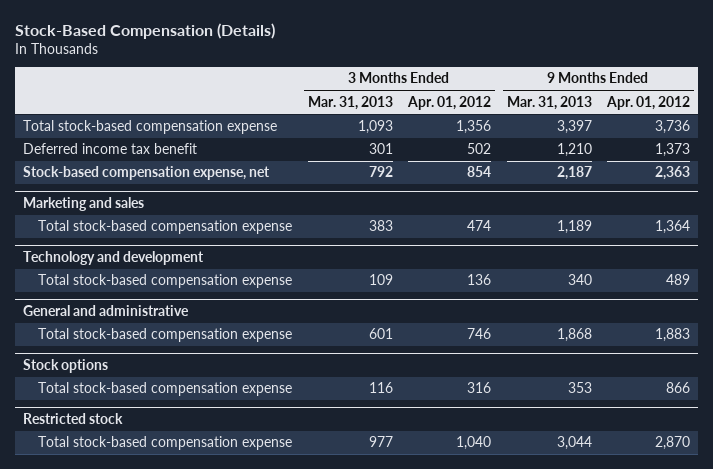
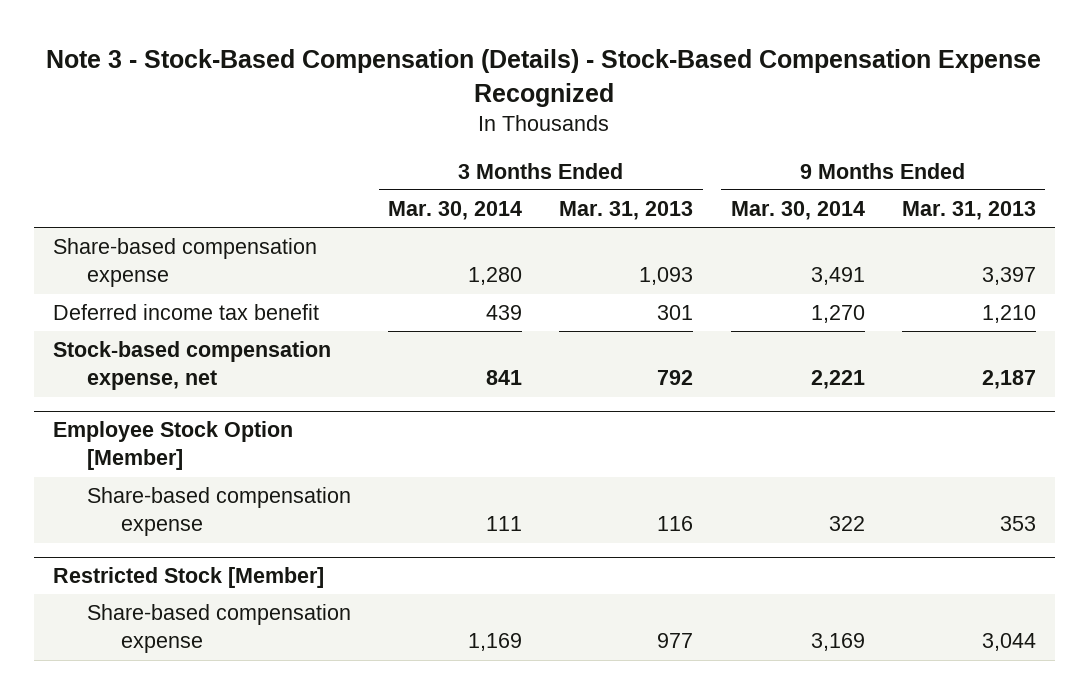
- Stock-Based Compensation (Details)
+ Note 3 - Stock-Based Compensation (Details) - Stock-Based Compensation Expense Recognized
- | 3 Months Ended Mar. 31, 2013 | 3 Months Ended Apr. 01, 2012 | 9 Months Ended Mar. 31, 2013 | 9 Months Ended Apr. 01, 2012
+ | 3 Months Ended Mar. 30, 2014 | 3 Months Ended Mar. 31, 2013 | 9 Months Ended Mar. 30, 2014 | 9 Months Ended Mar. 31, 2013
- Total stock-based compensation expense | 1,093 | 1,356 | 3,397 | 3,736
+ Share-based compensation expense | 1,280 | 1,093 | 3,491 | 3,397
- Marketing and sales
- Total stock-based compensation expense | 383 | 474 | 1,189 | 1,364
- Technology and development
- Total stock-based compensation expense | 109 | 136 | 340 | 489
- General and administrative
- Total stock-based compensation expense | 601 | 746 | 1,868 | 1,883
- Stock options
- Total stock-based compensation expense | 116 | 316 | 353 | 866
- Restricted stock
- Total stock-based compensation expense | 977 | 1,040 | 3,044 | 2,870
+ Employee Stock Option [Member]
+ Share-based compensation expense | 111 | 116 | 322 | 353
+ Restricted Stock [Member]
+ Share-based compensation expense | 1,169 | 977 | 3,169 | 3,044

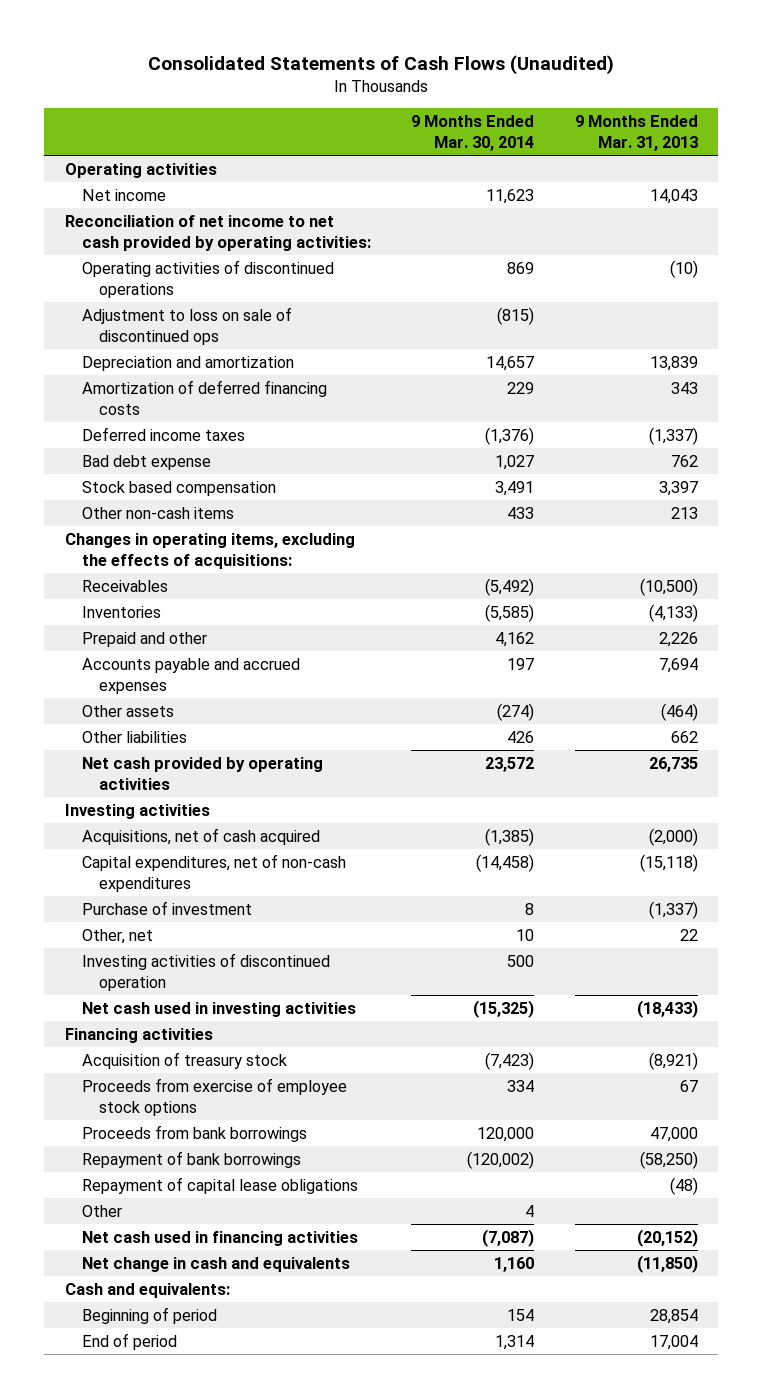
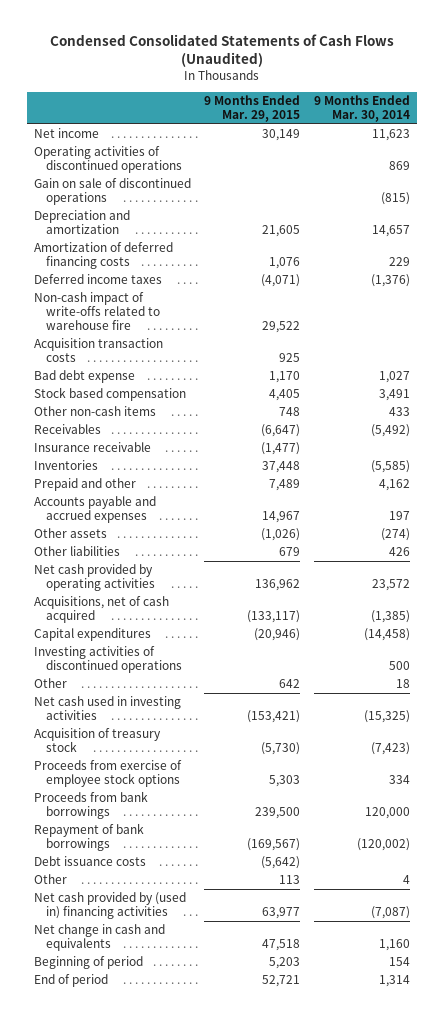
- Consolidated Statements of Cash Flows (Unaudited)
+ Condensed Consolidated Statements of Cash Flows (Unaudited)
- | 9 Months Ended Mar. 30, 2014 | 9 Months Ended Mar. 31, 2013
+ | 9 Months Ended Mar. 29, 2015 | 9 Months Ended Mar. 30, 2014
- Operating activities
- Reconciliation of net income to net cash provided by operating activities:
- Adjustment to loss on sale of discontinued ops | (815) |
+ Gain on sale of discontinued operations | | (815)
+ Non-cash impact of write-offs related to warehouse fire | 29,522 |
+ Acquisition transaction costs | 925 |
- Changes in operating items, excluding the effects of acquisitions:
+ Insurance receivable | (1,477) |
- Investing activities
- Capital expenditures, net of non-cash expenditures | (14,458) | (15,118)
- Purchase of investment | 8 | (1,337)
- Other, net | 10 | 22
- Investing activities of discontinued operation | 500 |
+ Capital expenditures | (20,946) | (14,458)
+ Investing activities of discontinued operations | | 500
+ Other | 642 | 18
- Financing activities
- Repayment of capital lease obligations | | (48)
+ Debt issuance costs | (5,642) |
- Net cash used in financing activities | (7,087) | (20,152)
+ Net cash provided by (used in) financing activities | 63,977 | (7,087)
- Cash and equivalents:

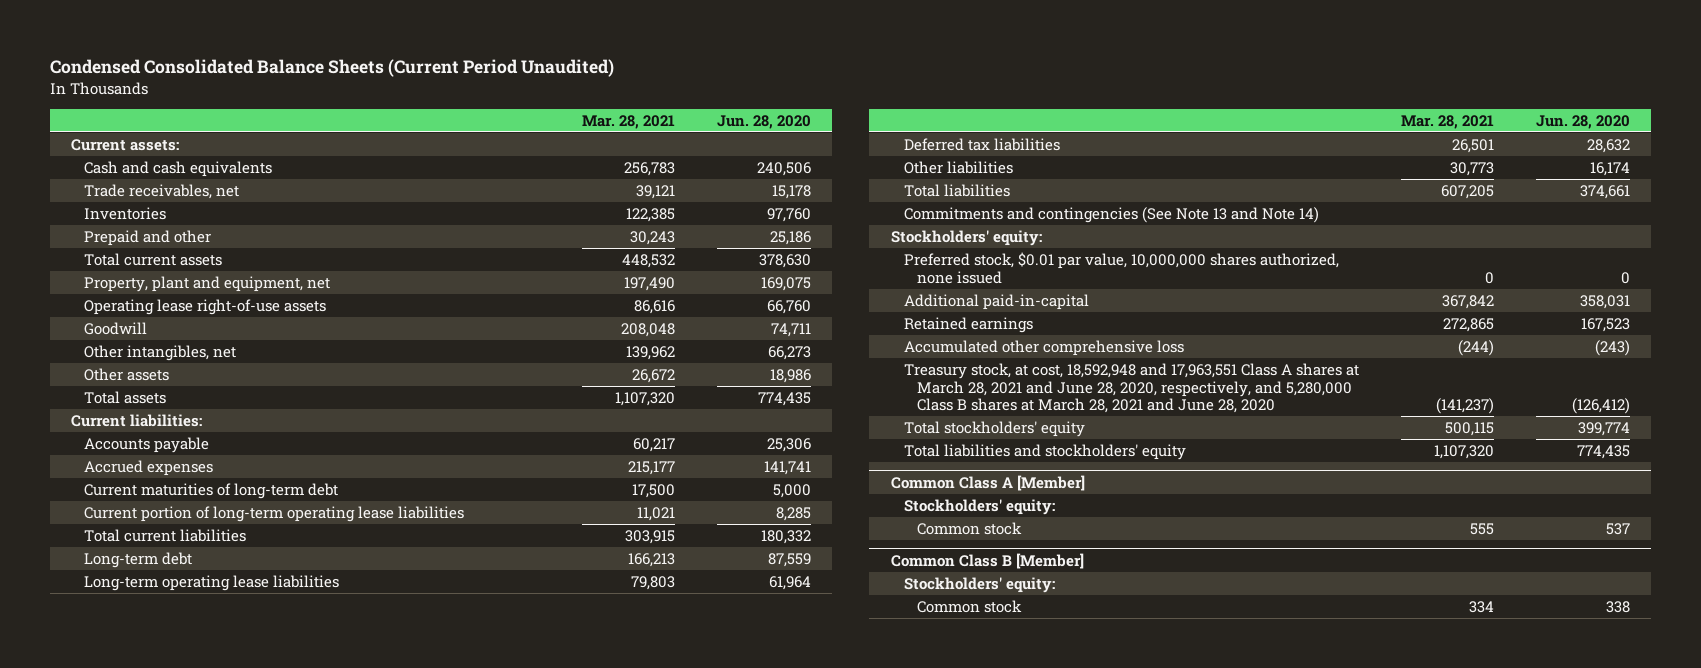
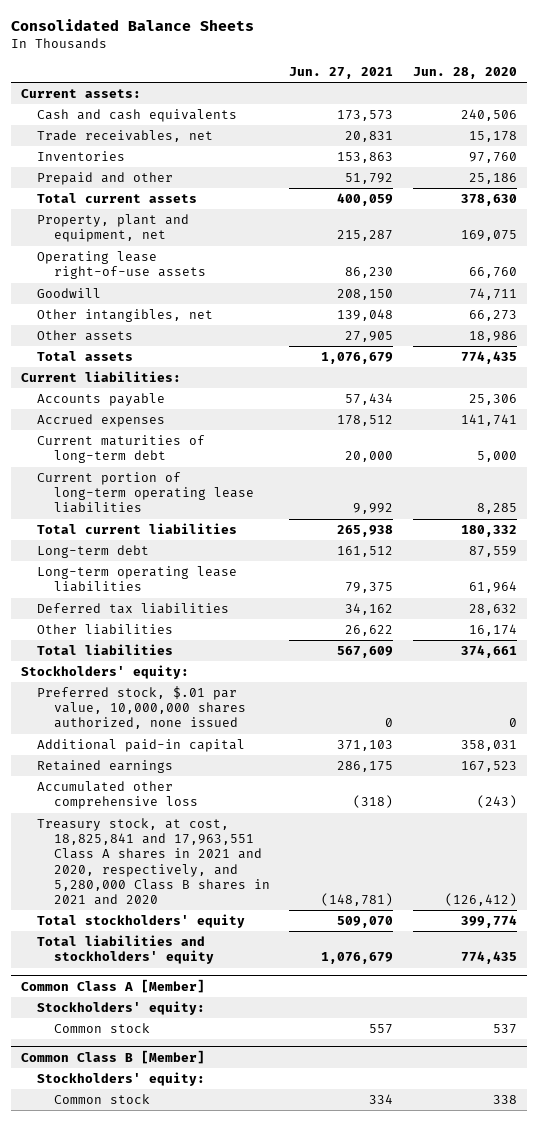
- Condensed Consolidated Balance Sheets (Current Period Unaudited)
+ Consolidated Balance Sheets
- | Mar. 28, 2021 | Jun. 28, 2020
+ | Jun. 27, 2021 | Jun. 28, 2020
- Commitments and contingencies (See Note 13 and Note 14)
- Preferred stock, $0.01 par value, 10,000,000 shares authorized, none issued | 0 | 0
- Additional paid-in-capital | 367,842 | 358,031
+ Preferred stock, $.01 par value, 10,000,000 shares authorized, none issued | 0 | 0
+ Additional paid-in capital | 371,103 | 358,031
- Treasury stock, at cost, 18,592,948 and 17,963,551 Class A shares at March 28, 2021 and June 28, 2020, respectively, and 5,280,000 Class B shares at March 28, 2021 and June 28, 2020 | (141,237) | (126,412)
+ Treasury stock, at cost, 18,825,841 and 17,963,551 Class A shares in 2021 and 2020, respectively, and 5,280,000 Class B shares in 2021 and 2020 | (148,781) | (126,412)

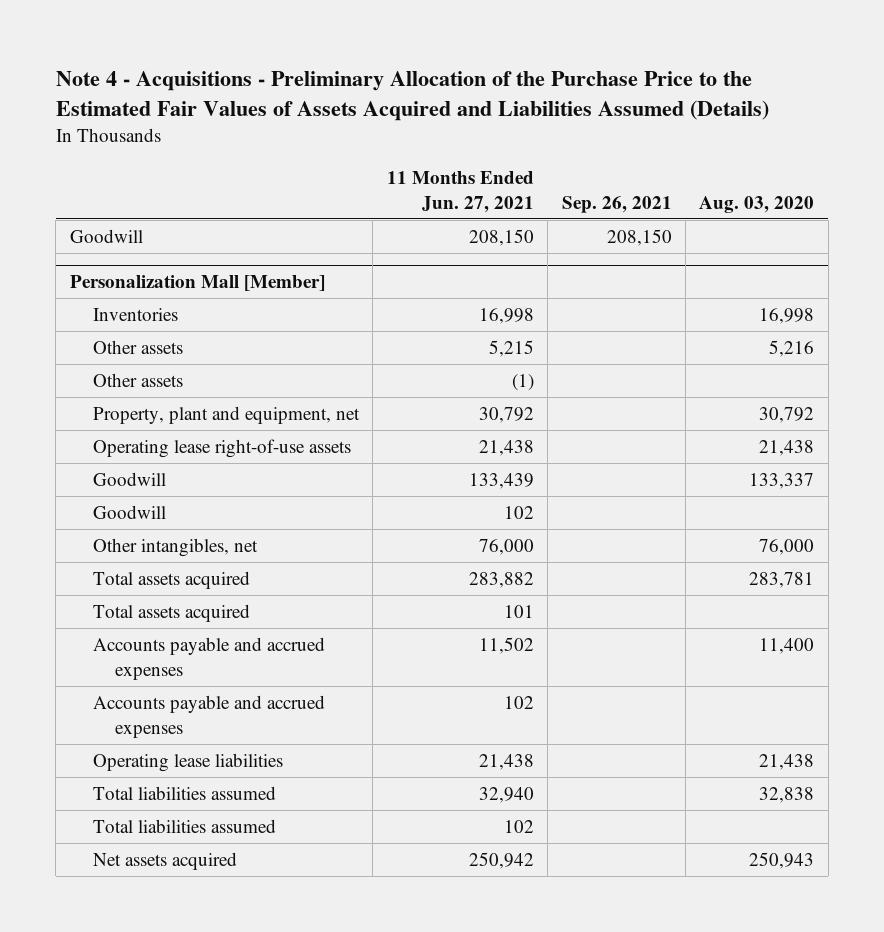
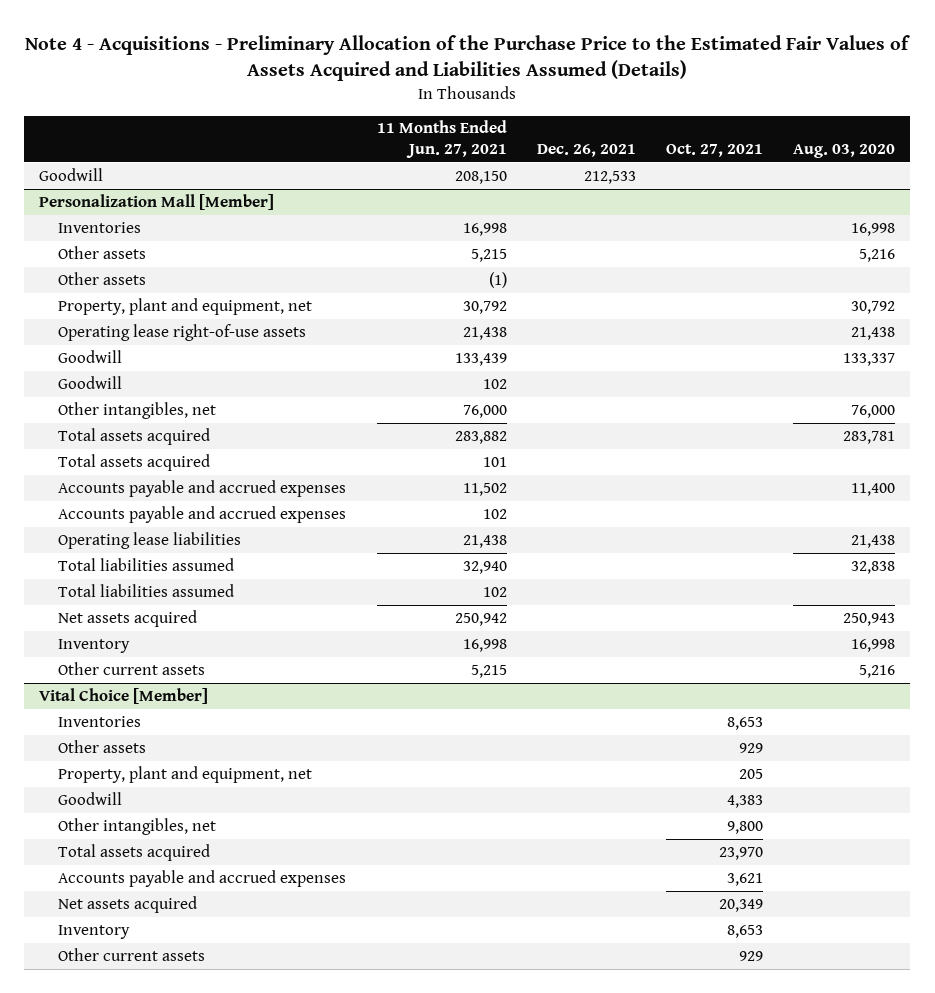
- | 11 Months Ended Jun. 27, 2021 | Sep. 26, 2021 | Aug. 03, 2020
+ | 11 Months Ended Jun. 27, 2021 | Dec. 26, 2021 | Oct. 27, 2021 | Aug. 03, 2020
@ Personalization Mall [Member]
+ Inventory | 16,998 | | | 16,998
+ Other current assets | 5,215 | | | 5,216
+ Vital Choice [Member]
+ Inventories | | | 8,653 |
+ Other assets | | | 929 |
+ Property, plant and equipment, net | | | 205 |
+ Goodwill | | | 4,383 |
+ Other intangibles, net | | | 9,800 |
+ Total assets acquired | | | 23,970 |
+ Accounts payable and accrued expenses | | | 3,621 |
+ Net assets acquired | | | 20,349 |
+ Inventory | | | 8,653 |
+ Other current assets | | | 929 |

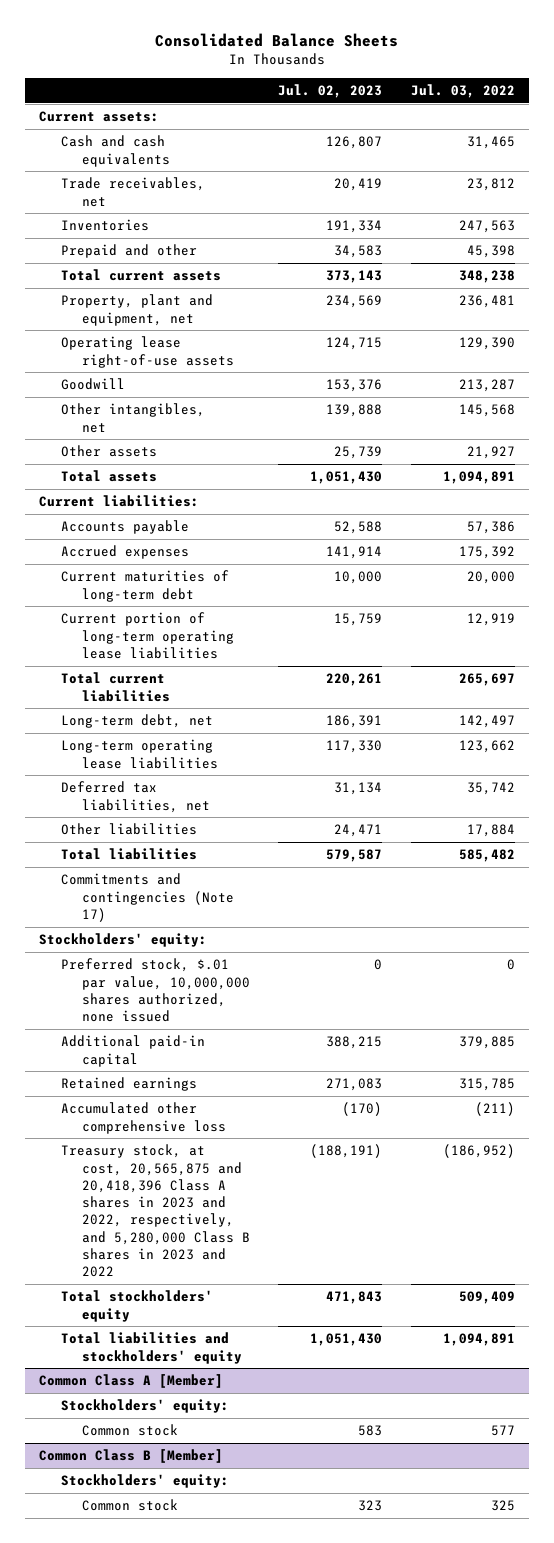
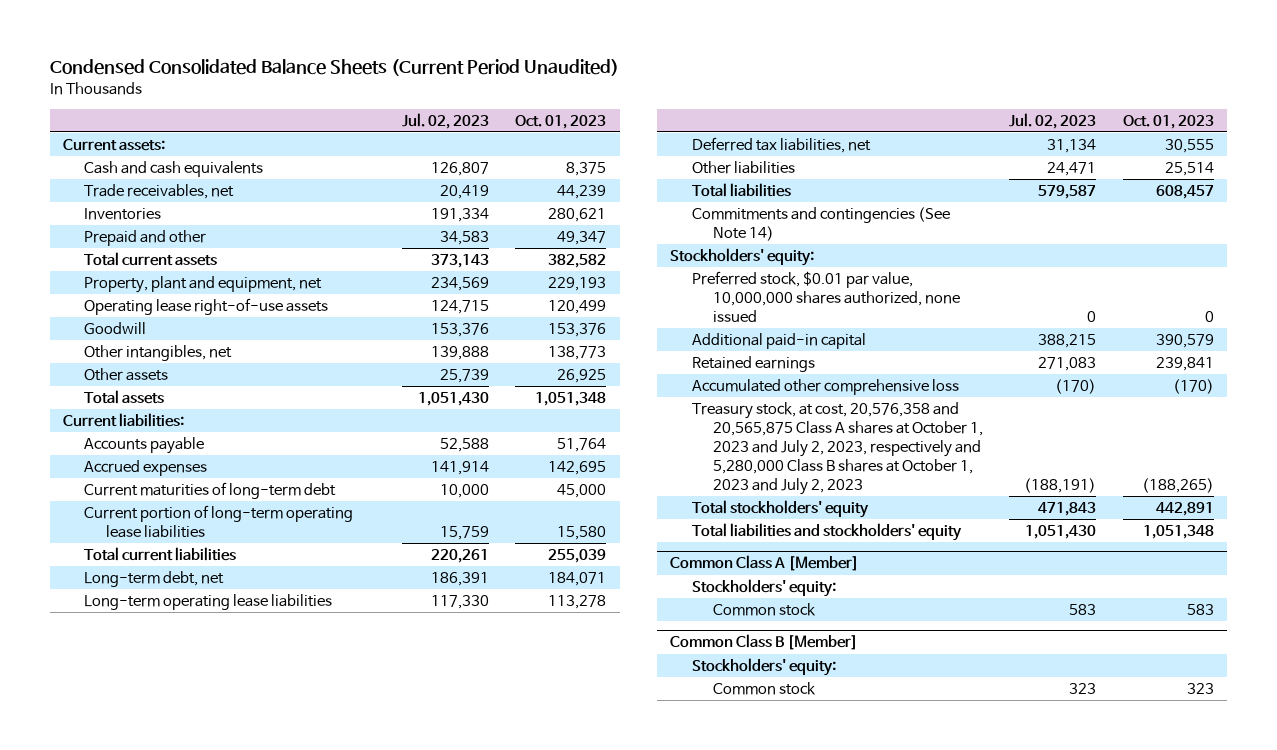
- Consolidated Balance Sheets
+ Condensed Consolidated Balance Sheets (Current Period Unaudited)
- | Jul. 02, 2023 | Jul. 03, 2022
+ | Jul. 02, 2023 | Oct. 01, 2023
- Commitments and contingencies (Note 17)
+ Commitments and contingencies (See Note 14)
- Preferred stock, $.01 par value, 10,000,000 shares authorized, none issued | 0 | 0
+ Preferred stock, $0.01 par value, 10,000,000 shares authorized, none issued | 0 | 0
- Treasury stock, at cost, 20,565,875 and 20,418,396 Class A shares in 2023 and 2022, respectively, and 5,280,000 Class B shares in 2023 and 2022 | (188,191) | (186,952)
+ Treasury stock, at cost, 20,576,358 and 20,565,875 Class A shares at October 1, 2023 and July 2, 2023, respectively and 5,280,000 Class B shares at October 1, 2023 and July 2, 2023 | (188,191) | (188,265)

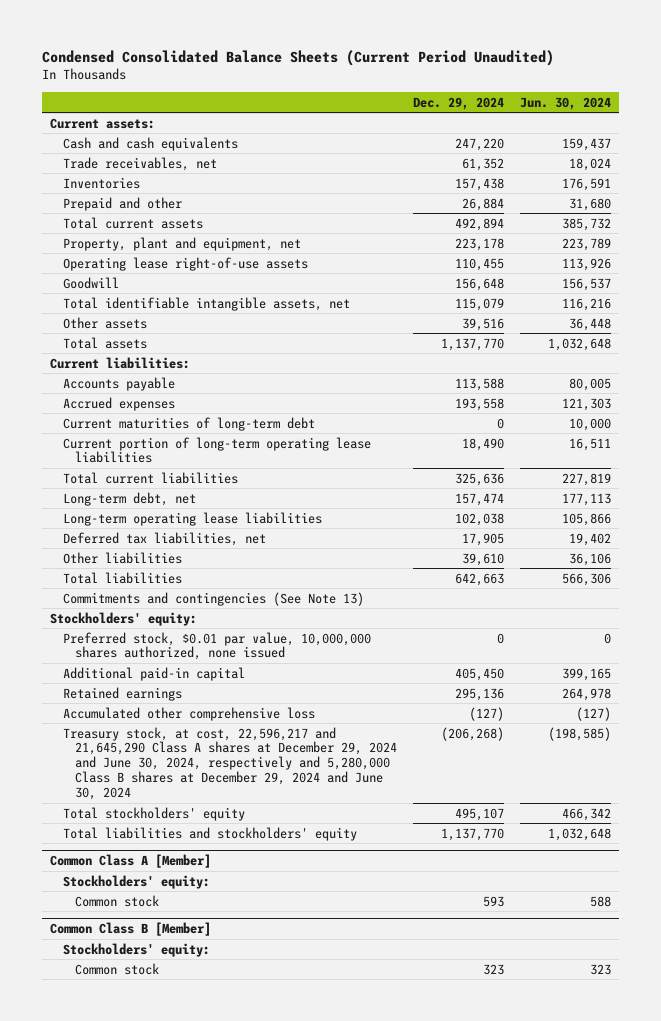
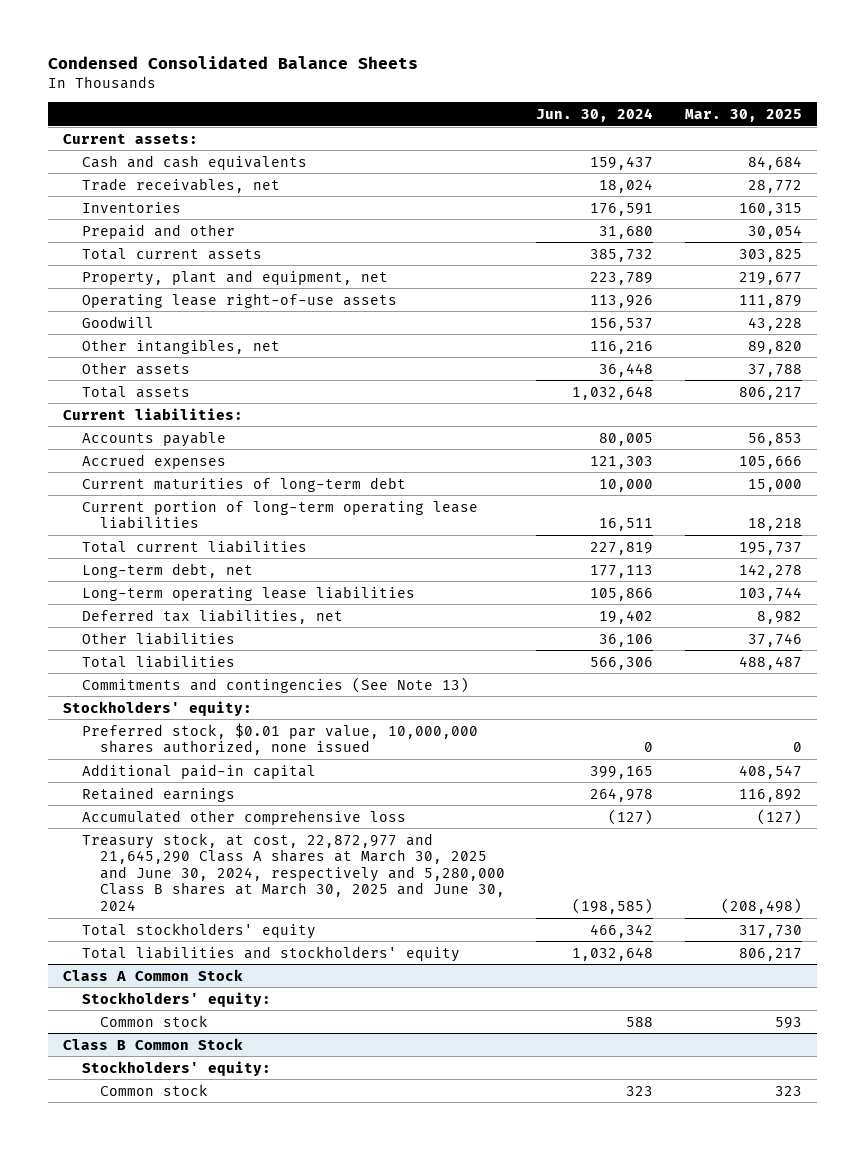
- Condensed Consolidated Balance Sheets (Current Period Unaudited)
+ Condensed Consolidated Balance Sheets
- | Dec. 29, 2024 | Jun. 30, 2024
+ | Jun. 30, 2024 | Mar. 30, 2025
- Total identifiable intangible assets, net | 115,079 | 116,216
+ Other intangibles, net | 116,216 | 89,820
- Treasury stock, at cost, 22,596,217 and 21,645,290 Class A shares at December 29, 2024 and June 30, 2024, respectively and 5,280,000 Class B shares at December 29, 2024 and June 30, 2024 | (206,268) | (198,585)
+ Treasury stock, at cost, 22,872,977 and 21,645,290 Class A shares at March 30, 2025 and June 30, 2024, respectively and 5,280,000 Class B shares at March 30, 2025 and June 30, 2024 | (198,585) | (208,498)
- Common Class A [Member]
+ Class A Common Stock
- Common Class B [Member]
+ Class B Common Stock

